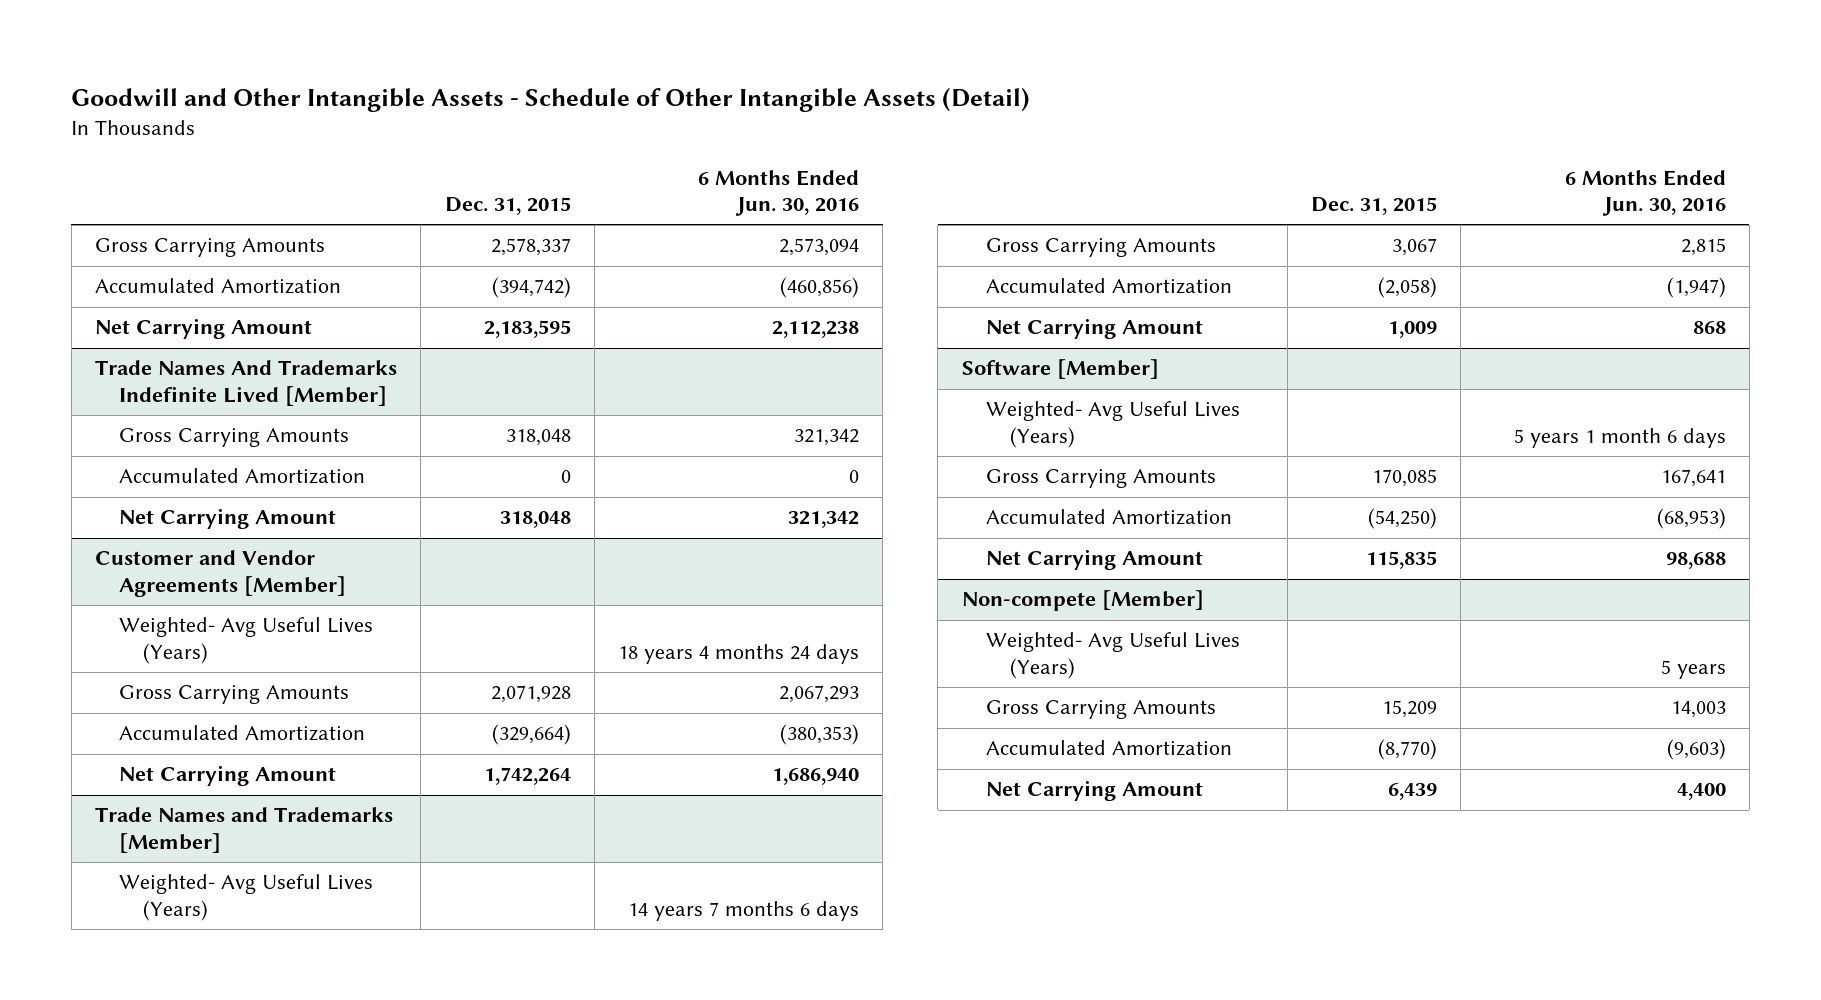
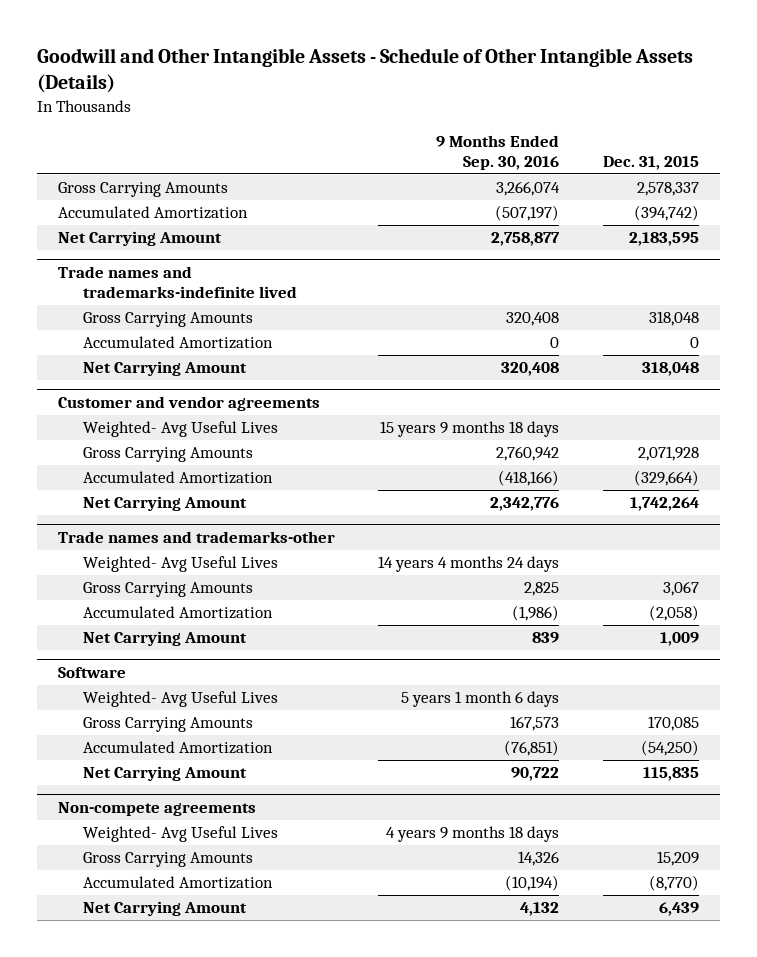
- Goodwill and Other Intangible Assets - Schedule of Other Intangible Assets (Detail)
+ Goodwill and Other Intangible Assets - Schedule of Other Intangible Assets (Details)
- | Dec. 31, 2015 | 6 Months Ended Jun. 30, 2016
+ | 9 Months Ended Sep. 30, 2016 | Dec. 31, 2015
- Trade Names And Trademarks Indefinite Lived [Member]
+ Trade names and trademarks-indefinite lived
- Customer and Vendor Agreements [Member]
- Weighted- Avg Useful Lives (Years) | | 18 years 4 months 24 days
+ Customer and vendor agreements
+ Weighted- Avg Useful Lives | 15 years 9 months 18 days |
- Trade Names and Trademarks [Member]
- Weighted- Avg Useful Lives (Years) | | 14 years 7 months 6 days
+ Trade names and trademarks-other
+ Weighted- Avg Useful Lives | 14 years 4 months 24 days |
- Software [Member]
- Weighted- Avg Useful Lives (Years) | | 5 years 1 month 6 days
+ Software
+ Weighted- Avg Useful Lives | 5 years 1 month 6 days |
- Non-compete [Member]
- Weighted- Avg Useful Lives (Years) | | 5 years
+ Non-compete agreements
+ Weighted- Avg Useful Lives | 4 years 9 months 18 days |

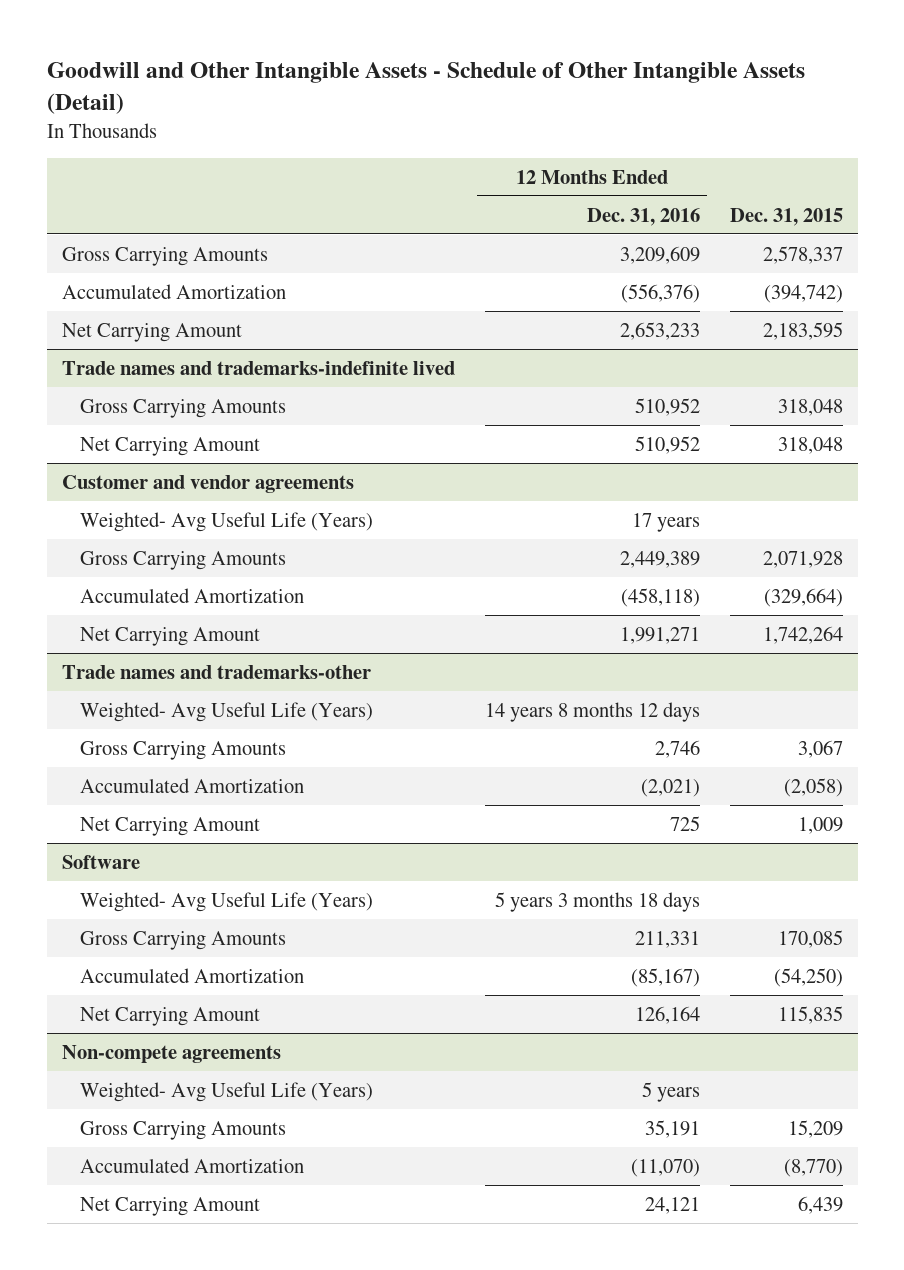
- Goodwill and Other Intangible Assets - Schedule of Other Intangible Assets (Details)
+ Goodwill and Other Intangible Assets - Schedule of Other Intangible Assets (Detail)
- | 9 Months Ended Sep. 30, 2016 | Dec. 31, 2015
+ | 12 Months Ended Dec. 31, 2016 | Dec. 31, 2015
@ Trade names and trademarks-indefinite lived
- Accumulated Amortization | 0 | 0
@ Customer and vendor agreements
- Weighted- Avg Useful Lives | 15 years 9 months 18 days |
+ Weighted- Avg Useful Life (Years) | 17 years |
@ Trade names and trademarks-other
- Weighted- Avg Useful Lives | 14 years 4 months 24 days |
+ Weighted- Avg Useful Life (Years) | 14 years 8 months 12 days |
@ Software
- Weighted- Avg Useful Lives | 5 years 1 month 6 days |
+ Weighted- Avg Useful Life (Years) | 5 years 3 months 18 days |
@ Non-compete agreements
- Weighted- Avg Useful Lives | 4 years 9 months 18 days |
+ Weighted- Avg Useful Life (Years) | 5 years |

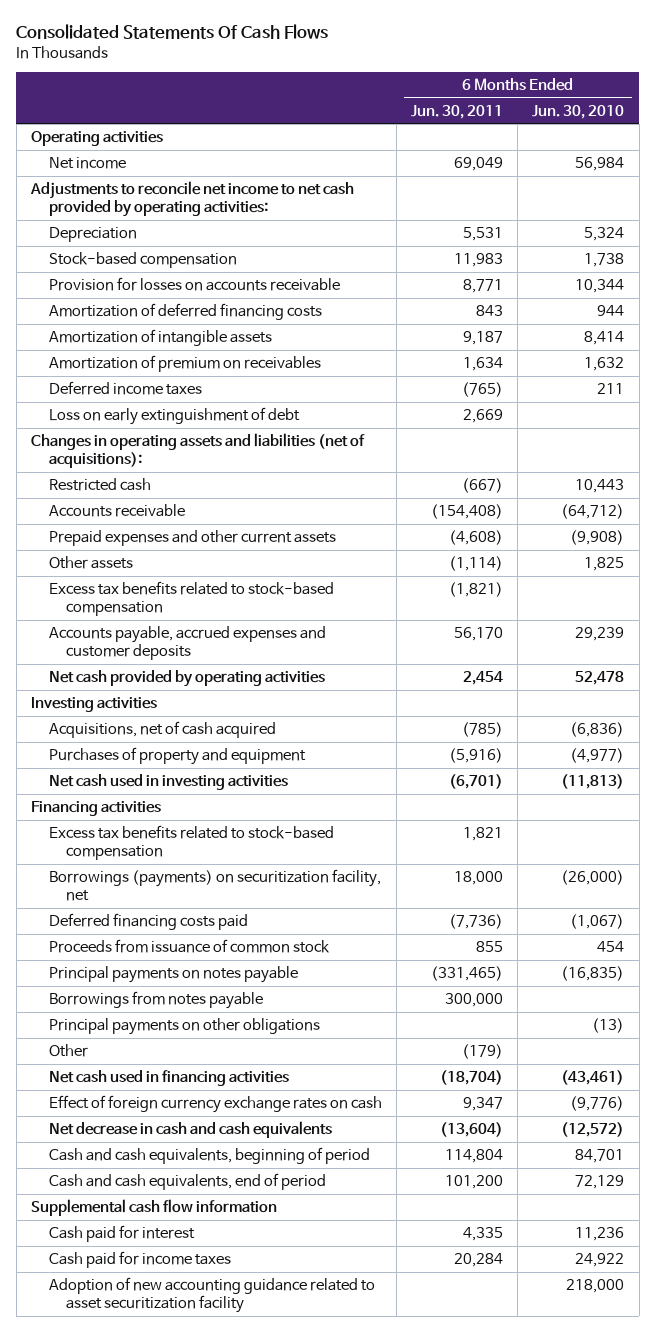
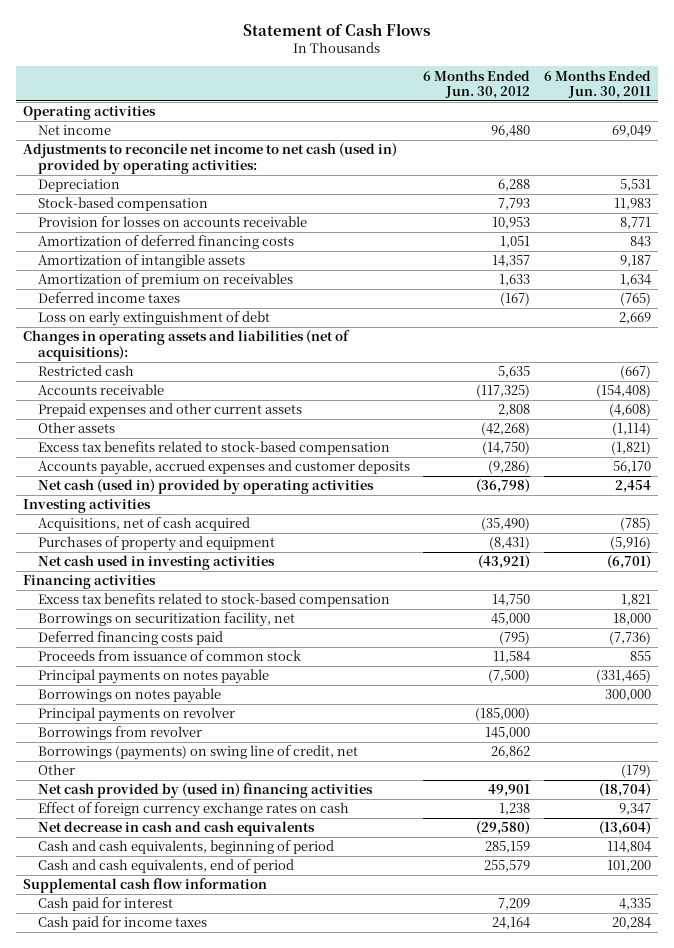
- Consolidated Statements Of Cash Flows
+ Statement of Cash Flows
- | 6 Months Ended Jun. 30, 2011 | 6 Months Ended Jun. 30, 2010
+ | 6 Months Ended Jun. 30, 2012 | 6 Months Ended Jun. 30, 2011
- Adjustments to reconcile net income to net cash provided by operating activities:
+ Adjustments to reconcile net income to net cash (used in) provided by operating activities:
- Net cash provided by operating activities | 2,454 | 52,478
+ Net cash (used in) provided by operating activities | (36,798) | 2,454
- Borrowings (payments) on securitization facility, net | 18,000 | (26,000)
+ Borrowings on securitization facility, net | 45,000 | 18,000
- Borrowings from notes payable | 300,000 |
- Principal payments on other obligations | | (13)
+ Borrowings on notes payable | | 300,000
+ Principal payments on revolver | (185,000) |
+ Borrowings from revolver | 145,000 |
+ Borrowings (payments) on swing line of credit, net | 26,862 |
- Net cash used in financing activities | (18,704) | (43,461)
+ Net cash provided by (used in) financing activities | 49,901 | (18,704)
- Adoption of new accounting guidance related to asset securitization facility | | 218,000

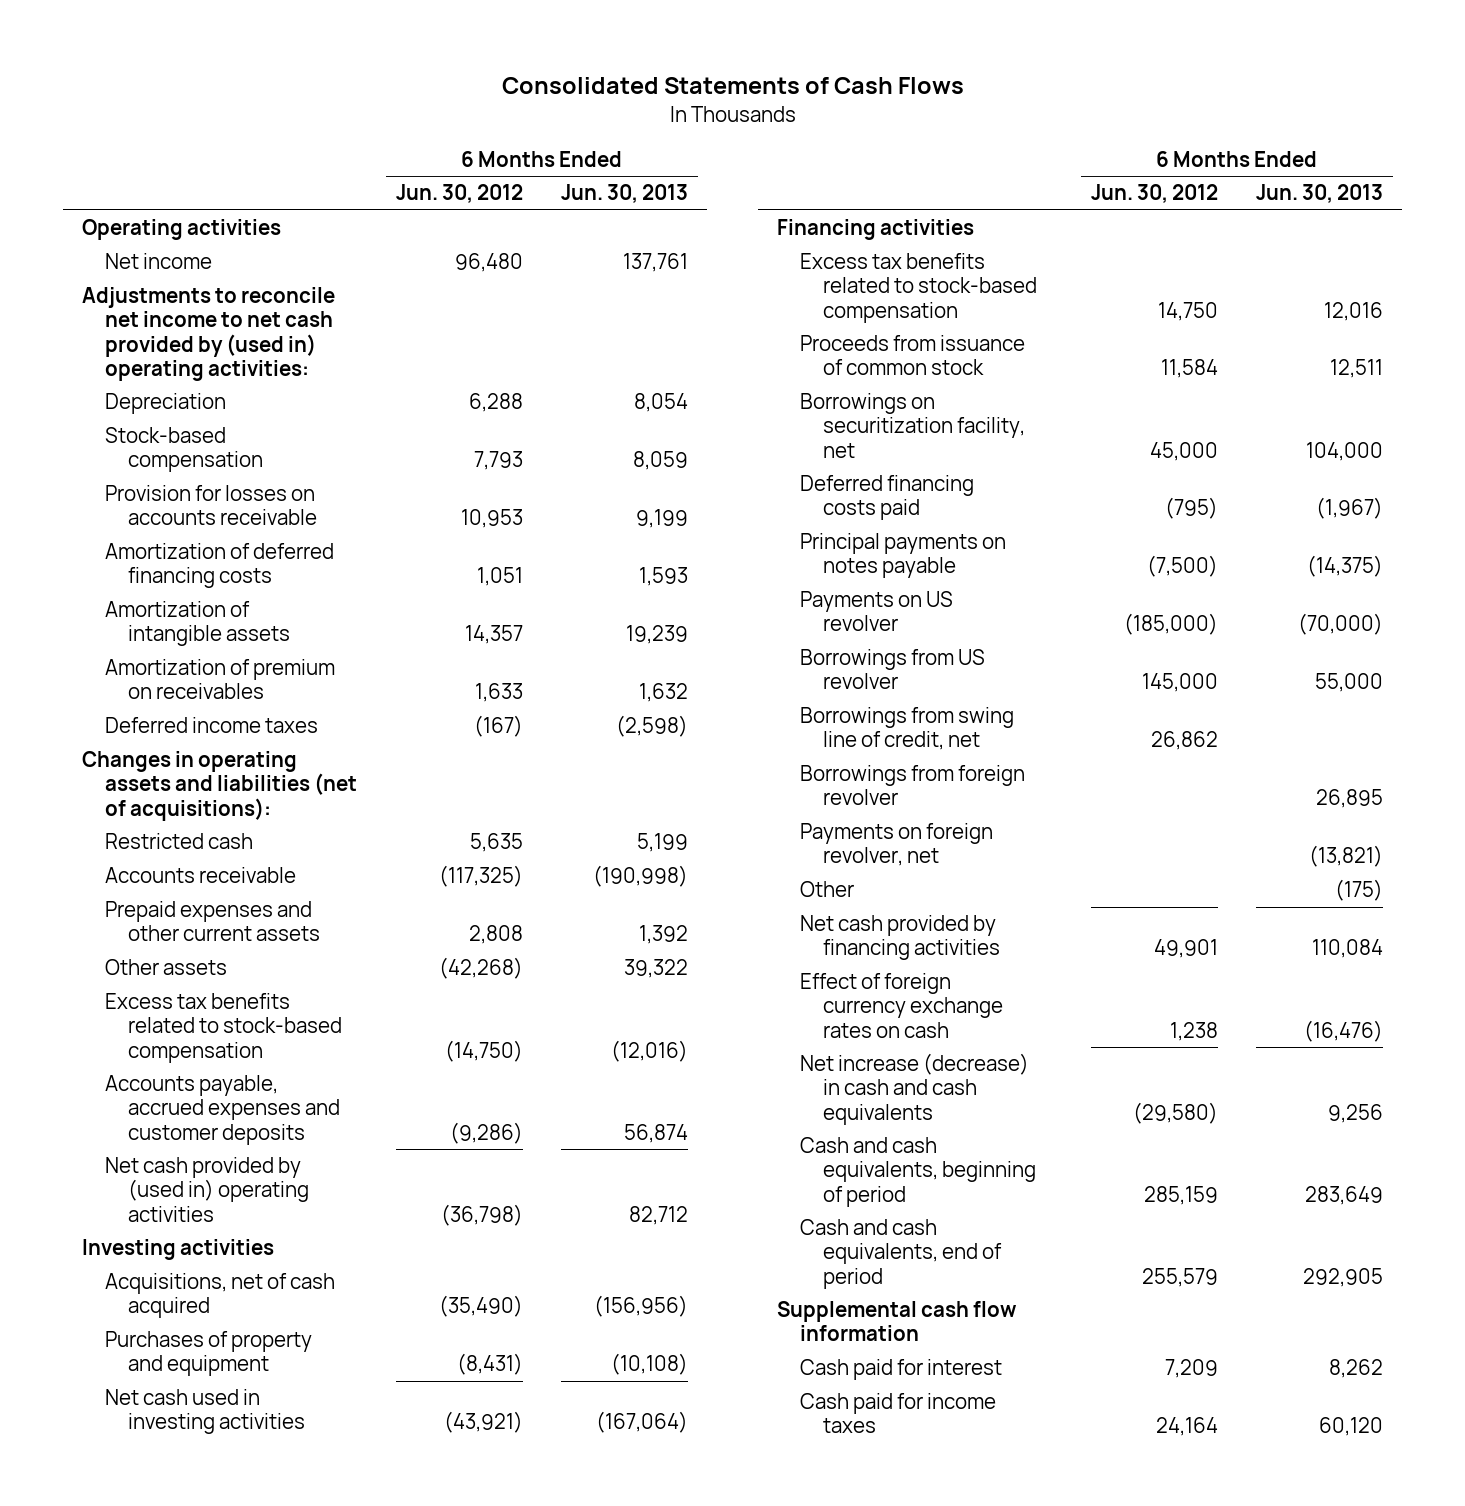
- Statement of Cash Flows
+ Consolidated Statements of Cash Flows
- | 6 Months Ended Jun. 30, 2012 | 6 Months Ended Jun. 30, 2011
+ | 6 Months Ended Jun. 30, 2012 | 6 Months Ended Jun. 30, 2013
- Adjustments to reconcile net income to net cash (used in) provided by operating activities:
+ Adjustments to reconcile net income to net cash provided by (used in) operating activities:
- Loss on early extinguishment of debt | | 2,669
- Net cash (used in) provided by operating activities | (36,798) | 2,454
+ Net cash provided by (used in) operating activities | (36,798) | 82,712
moved up: Proceeds from issuance of common stock | 11,584 | 12,511
- Borrowings on notes payable | | 300,000
- Principal payments on revolver | (185,000) |
- Borrowings from revolver | 145,000 |
- Borrowings (payments) on swing line of credit, net | 26,862 |
+ Payments on US revolver | (185,000) | (70,000)
+ Borrowings from US revolver | 145,000 | 55,000
+ Borrowings from swing line of credit, net | 26,862 |
+ Borrowings from foreign revolver | | 26,895
+ Payments on foreign revolver, net | | (13,821)
- Net cash provided by (used in) financing activities | 49,901 | (18,704)
+ Net cash provided by financing activities | 49,901 | 110,084
- Net decrease in cash and cash equivalents | (29,580) | (13,604)
+ Net increase (decrease) in cash and cash equivalents | (29,580) | 9,256

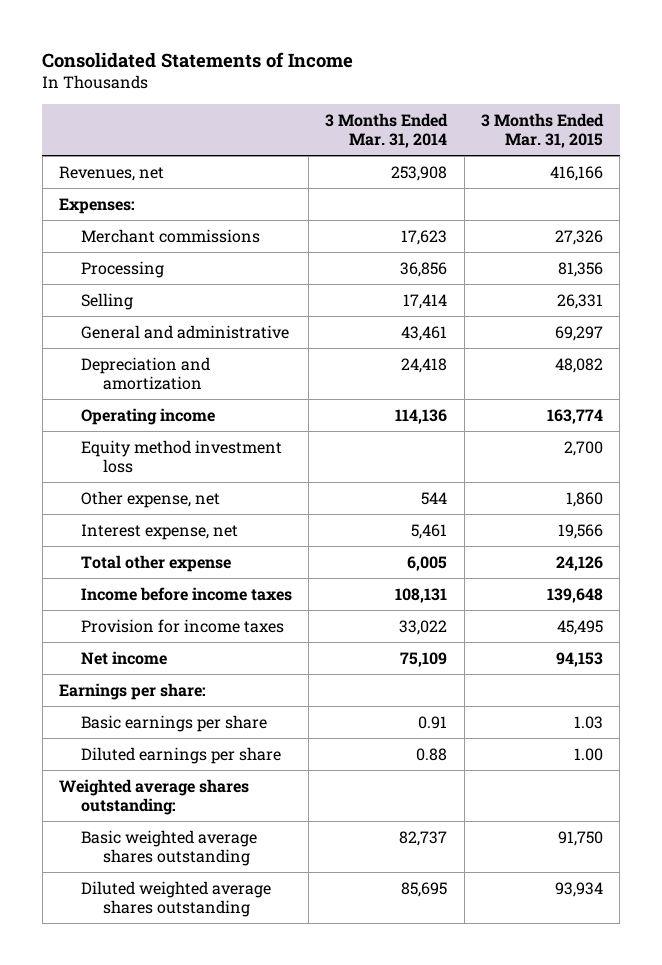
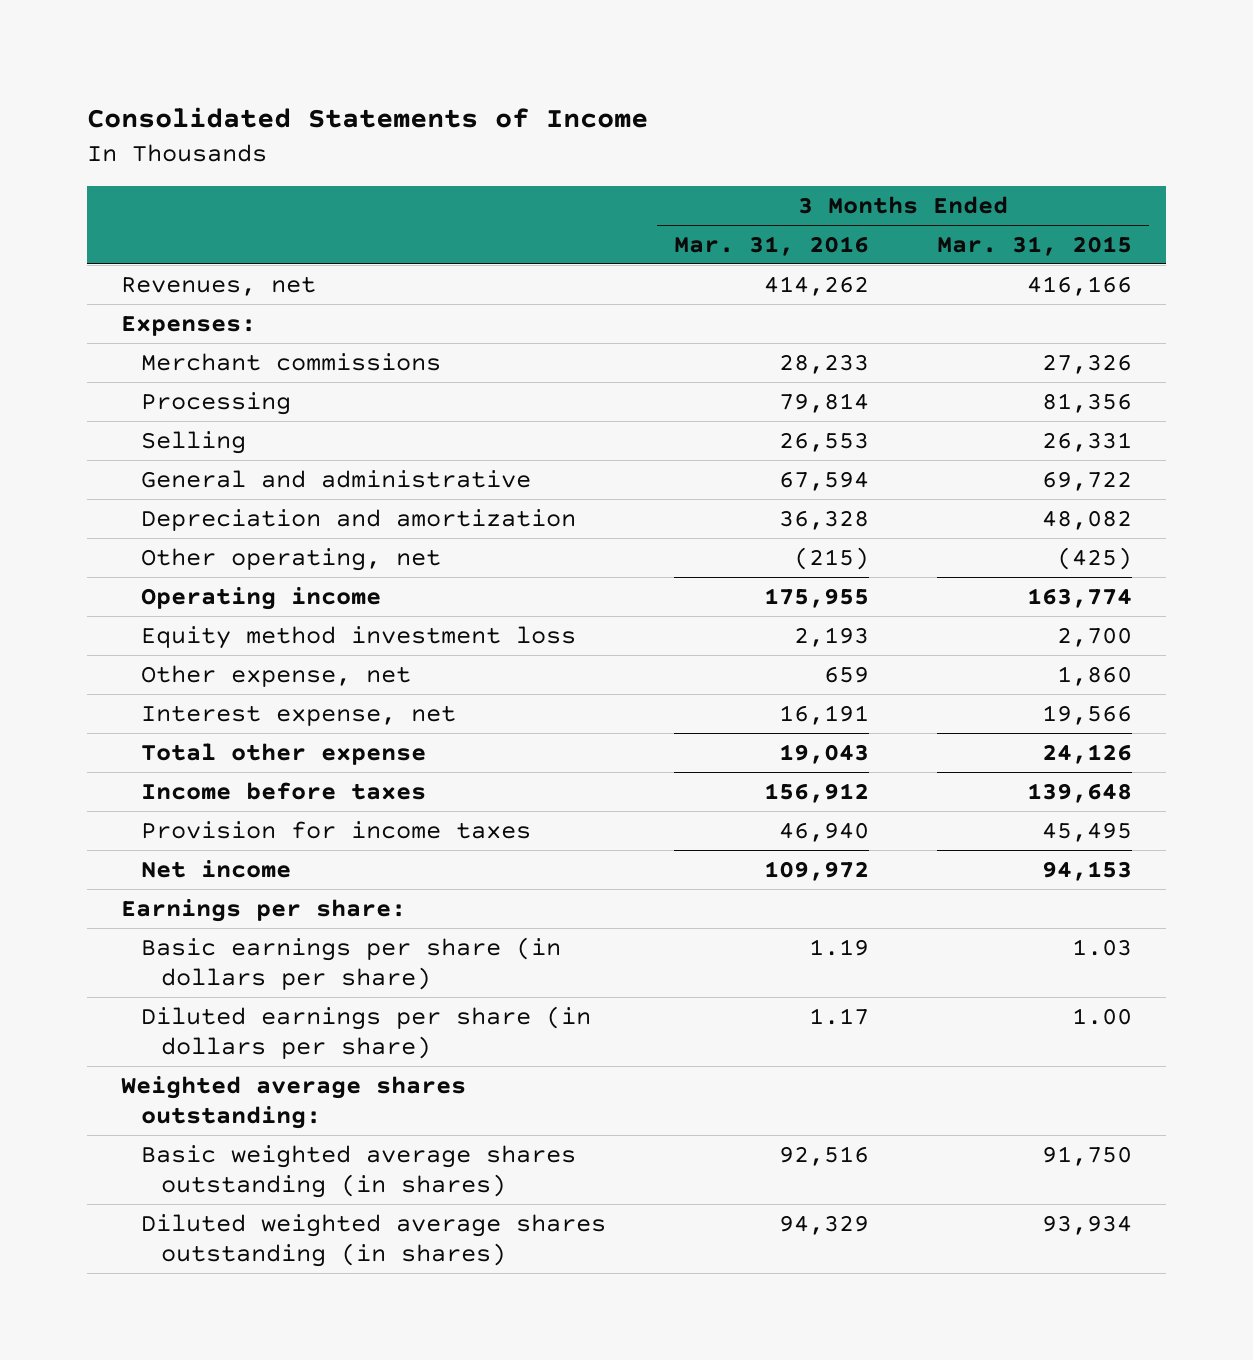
- | 3 Months Ended Mar. 31, 2014 | 3 Months Ended Mar. 31, 2015
+ | 3 Months Ended Mar. 31, 2016 | 3 Months Ended Mar. 31, 2015
- General and administrative | 43,461 | 69,297
+ General and administrative | 67,594 | 69,722
+ Other operating, net | (215) | (425)
- Income before income taxes | 108,131 | 139,648
+ Income before taxes | 156,912 | 139,648
- Basic earnings per share | 0.91 | 1.03
- Diluted earnings per share | 0.88 | 1.00
+ Basic earnings per share (in dollars per share) | 1.19 | 1.03
+ Diluted earnings per share (in dollars per share) | 1.17 | 1.00
- Basic weighted average shares outstanding | 82,737 | 91,750
- Diluted weighted average shares outstanding | 85,695 | 93,934
+ Basic weighted average shares outstanding (in shares) | 92,516 | 91,750
+ Diluted weighted average shares outstanding (in shares) | 94,329 | 93,934

